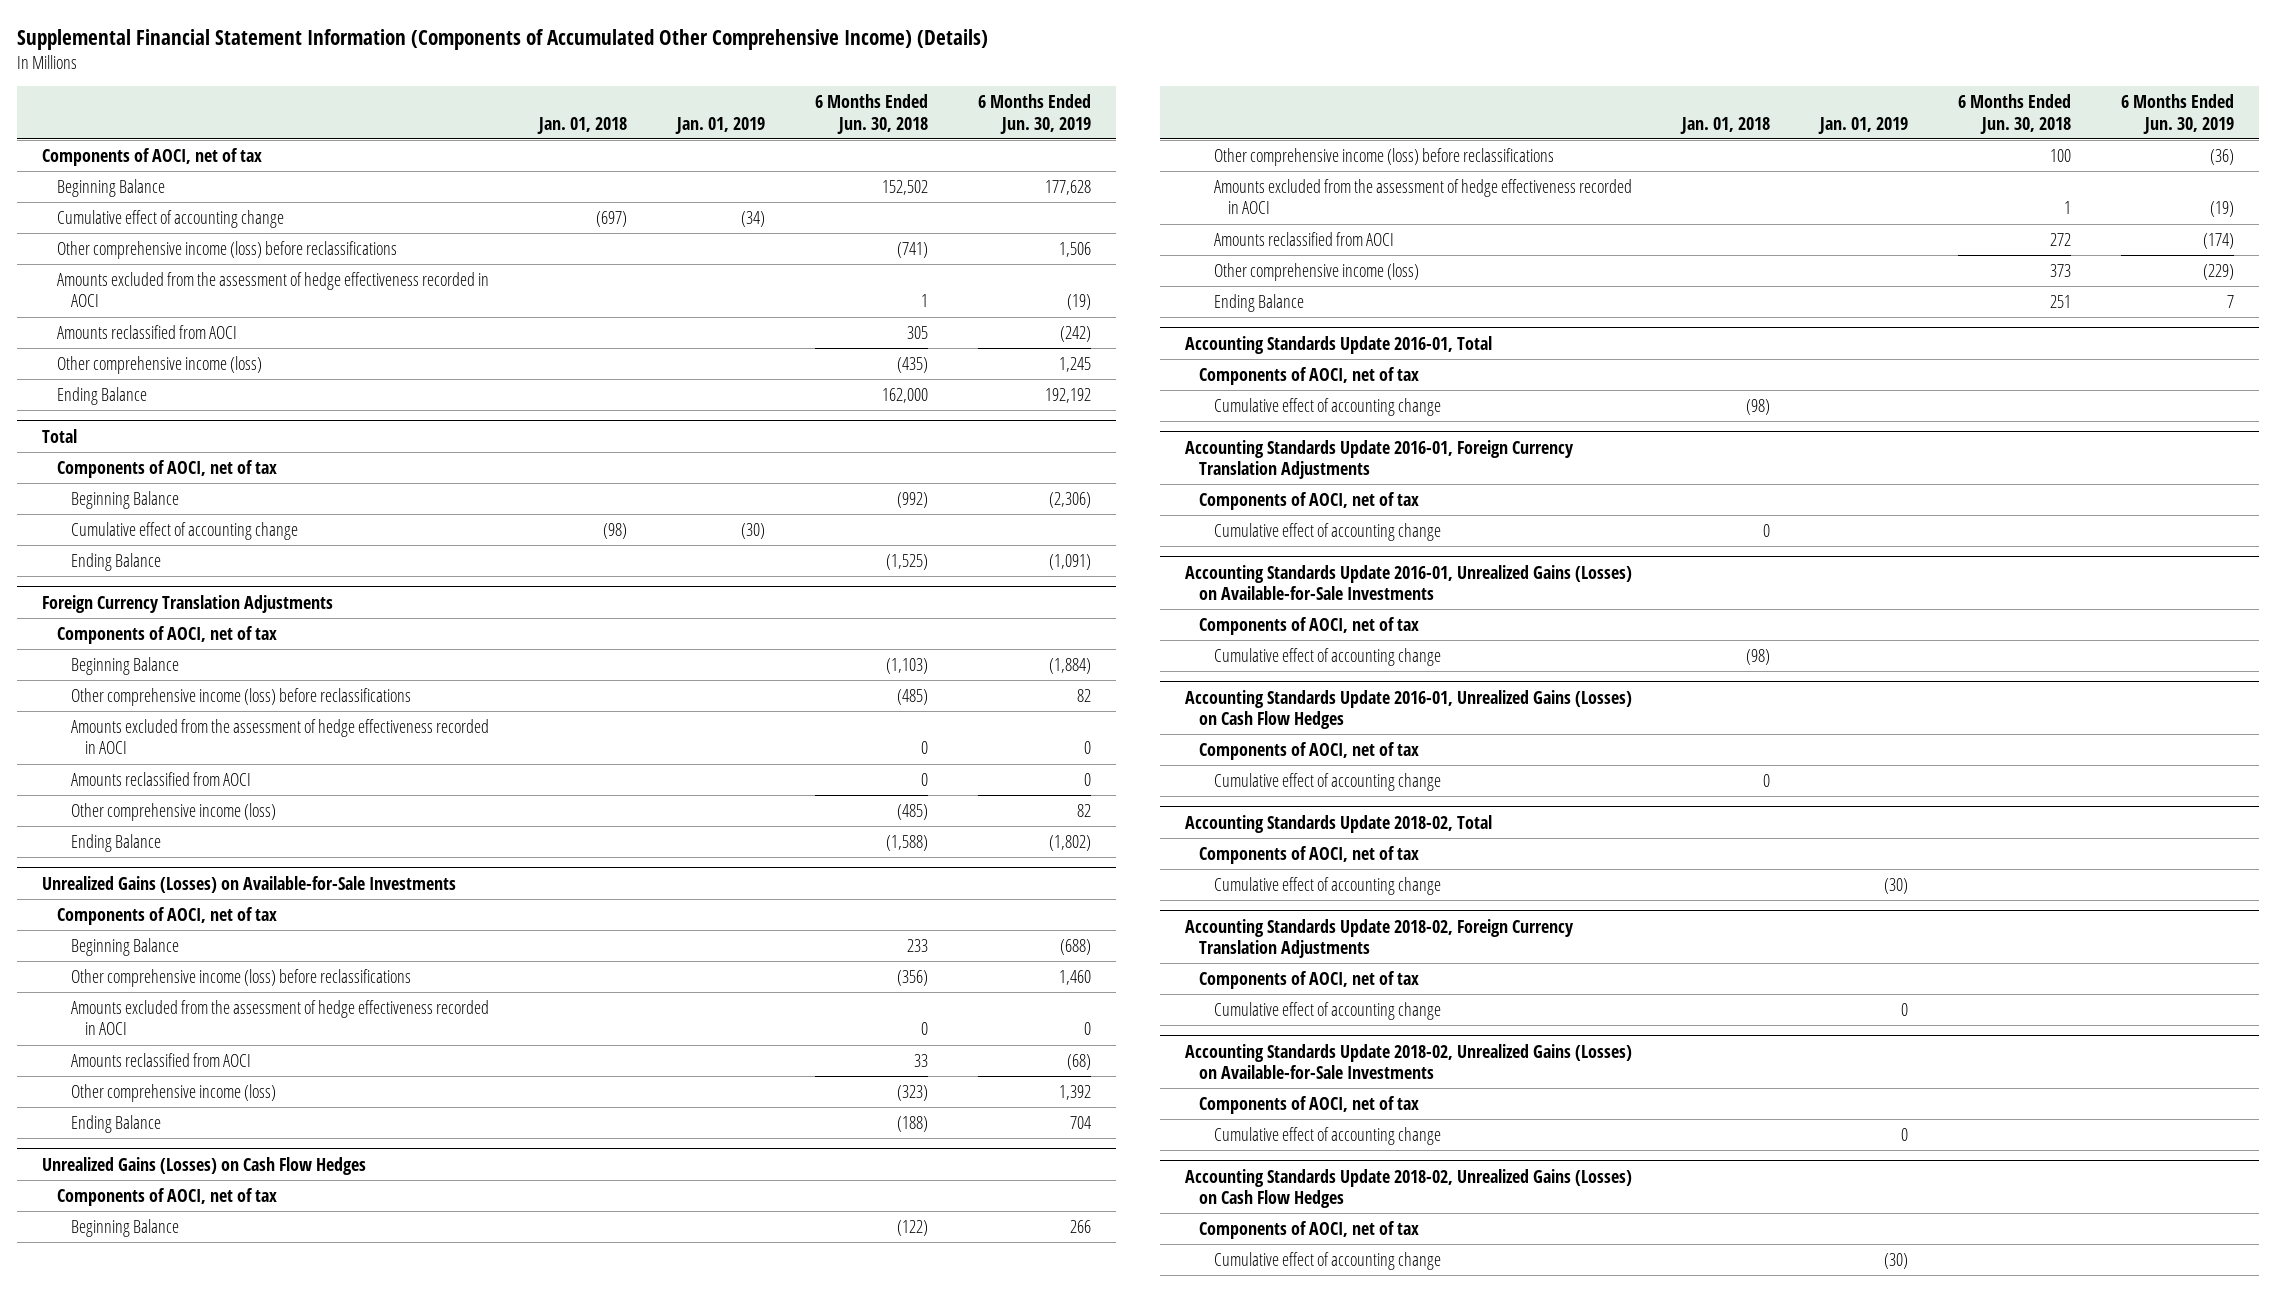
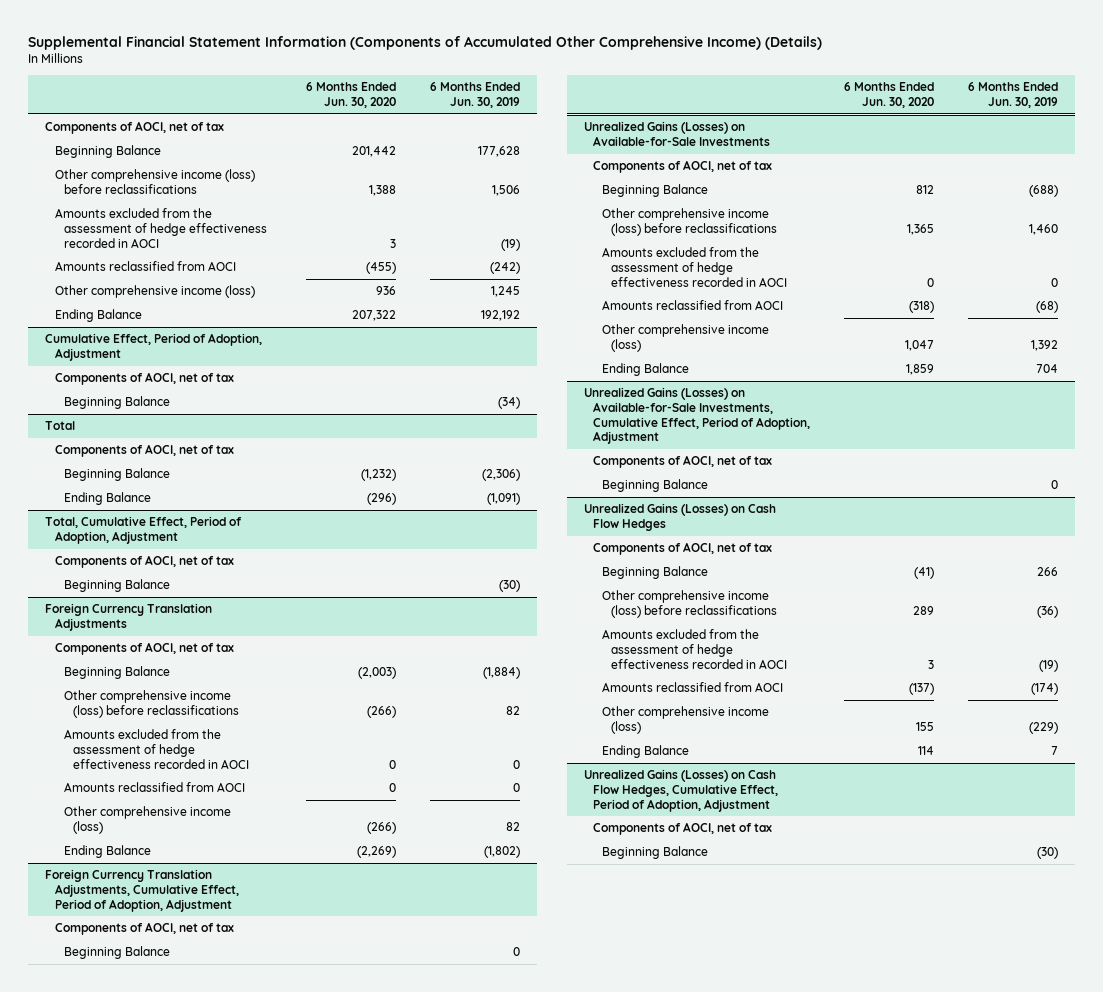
- | Jan. 01, 2018 | Jan. 01, 2019 | 6 Months Ended Jun. 30, 2018 | 6 Months Ended Jun. 30, 2019
+ | 6 Months Ended Jun. 30, 2020 | 6 Months Ended Jun. 30, 2019
- Cumulative effect of accounting change | (697) | (34) | |
+ Cumulative Effect, Period of Adoption, Adjustment
+ Components of AOCI, net of tax
+ Beginning Balance | | (34)
@ Total
- Cumulative effect of accounting change | (98) | (30) | |
+ Total, Cumulative Effect, Period of Adoption, Adjustment
+ Components of AOCI, net of tax
+ Beginning Balance | | (30)
+ Foreign Currency Translation Adjustments, Cumulative Effect, Period of Adoption, Adjustment
+ Components of AOCI, net of tax
+ Beginning Balance | | 0
+ Unrealized Gains (Losses) on Available-for-Sale Investments, Cumulative Effect, Period of Adoption, Adjustment
+ Components of AOCI, net of tax
+ Beginning Balance | | 0
- Accounting Standards Update 2016-01, Total
- Components of AOCI, net of tax
- Cumulative effect of accounting change | (98) | | |
- Accounting Standards Update 2016-01, Foreign Currency Translation Adjustments
- Components of AOCI, net of tax
- Cumulative effect of accounting change | 0 | | |
- Accounting Standards Update 2016-01, Unrealized Gains (Losses) on Available-for-Sale Investments
- Components of AOCI, net of tax
- Cumulative effect of accounting change | (98) | | |
- Accounting Standards Update 2016-01, Unrealized Gains (Losses) on Cash Flow Hedges
- Components of AOCI, net of tax
- Cumulative effect of accounting change | 0 | | |
- Accounting Standards Update 2018-02, Total
- Components of AOCI, net of tax
- Cumulative effect of accounting change | | (30) | |
- Accounting Standards Update 2018-02, Foreign Currency Translation Adjustments
- Components of AOCI, net of tax
- Cumulative effect of accounting change | | 0 | |
- Accounting Standards Update 2018-02, Unrealized Gains (Losses) on Available-for-Sale Investments
- Components of AOCI, net of tax
- Cumulative effect of accounting change | | 0 | |
- Accounting Standards Update 2018-02, Unrealized Gains (Losses) on Cash Flow Hedges
+ Unrealized Gains (Losses) on Cash Flow Hedges, Cumulative Effect, Period of Adoption, Adjustment
- Cumulative effect of accounting change | | (30) | |
+ Beginning Balance | | (30)

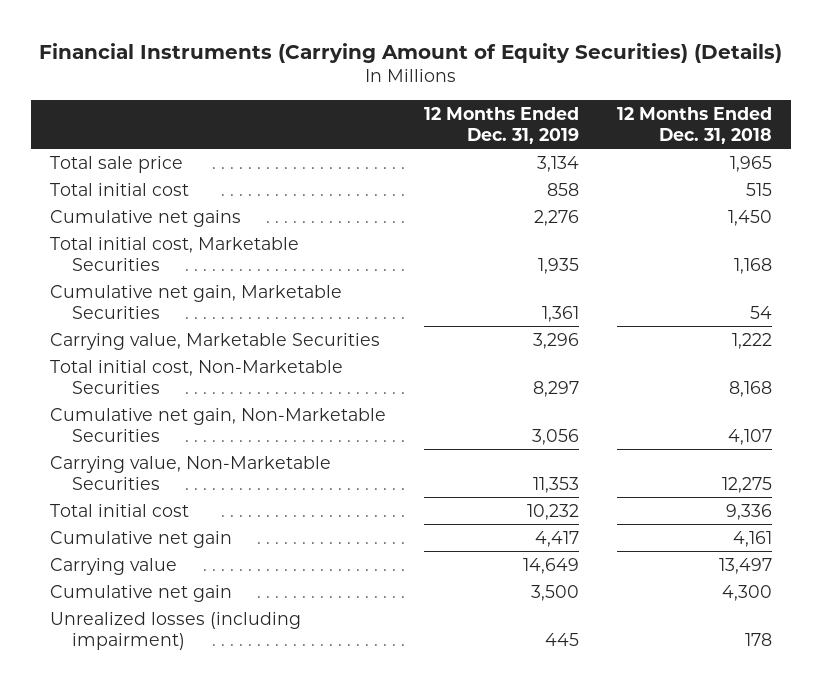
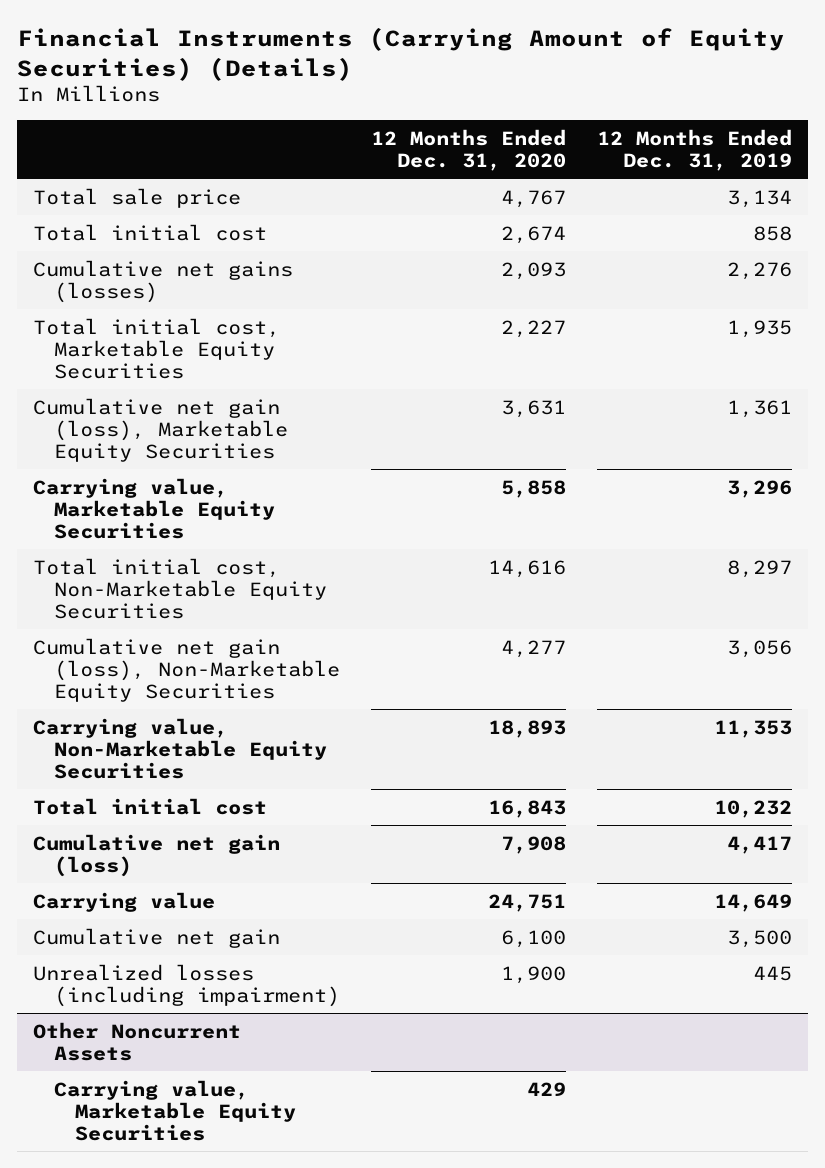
- | 12 Months Ended Dec. 31, 2019 | 12 Months Ended Dec. 31, 2018
+ | 12 Months Ended Dec. 31, 2020 | 12 Months Ended Dec. 31, 2019
- Cumulative net gains | 2,276 | 1,450
- Total initial cost, Marketable Securities | 1,935 | 1,168
- Cumulative net gain, Marketable Securities | 1,361 | 54
- Carrying value, Marketable Securities | 3,296 | 1,222
- Total initial cost, Non-Marketable Securities | 8,297 | 8,168
- Cumulative net gain, Non-Marketable Securities | 3,056 | 4,107
- Carrying value, Non-Marketable Securities | 11,353 | 12,275
+ Cumulative net gains (losses) | 2,093 | 2,276
+ Total initial cost, Marketable Equity Securities | 2,227 | 1,935
+ Cumulative net gain (loss), Marketable Equity Securities | 3,631 | 1,361
+ Carrying value, Marketable Equity Securities | 5,858 | 3,296
+ Total initial cost, Non-Marketable Equity Securities | 14,616 | 8,297
+ Cumulative net gain (loss), Non-Marketable Equity Securities | 4,277 | 3,056
+ Carrying value, Non-Marketable Equity Securities | 18,893 | 11,353
- Cumulative net gain | 4,417 | 4,161
+ Cumulative net gain (loss) | 7,908 | 4,417
+ Other Noncurrent Assets
+ Carrying value, Marketable Equity Securities | 429 |

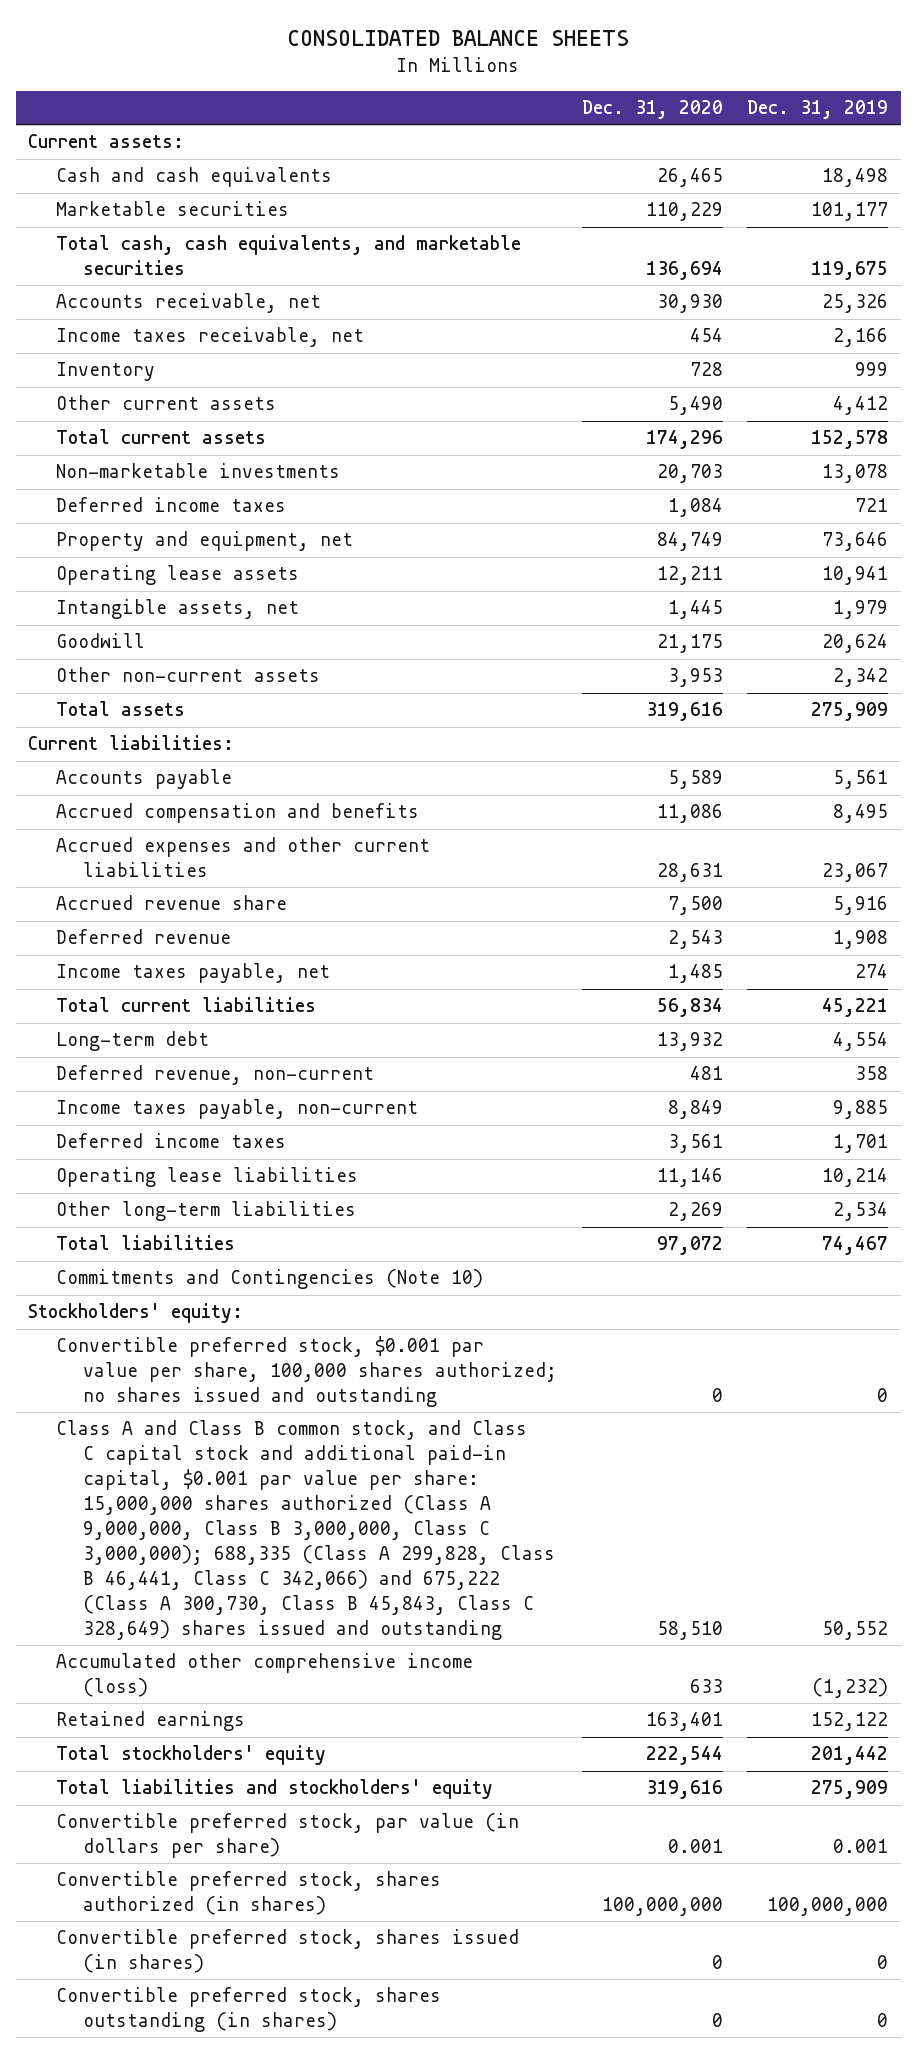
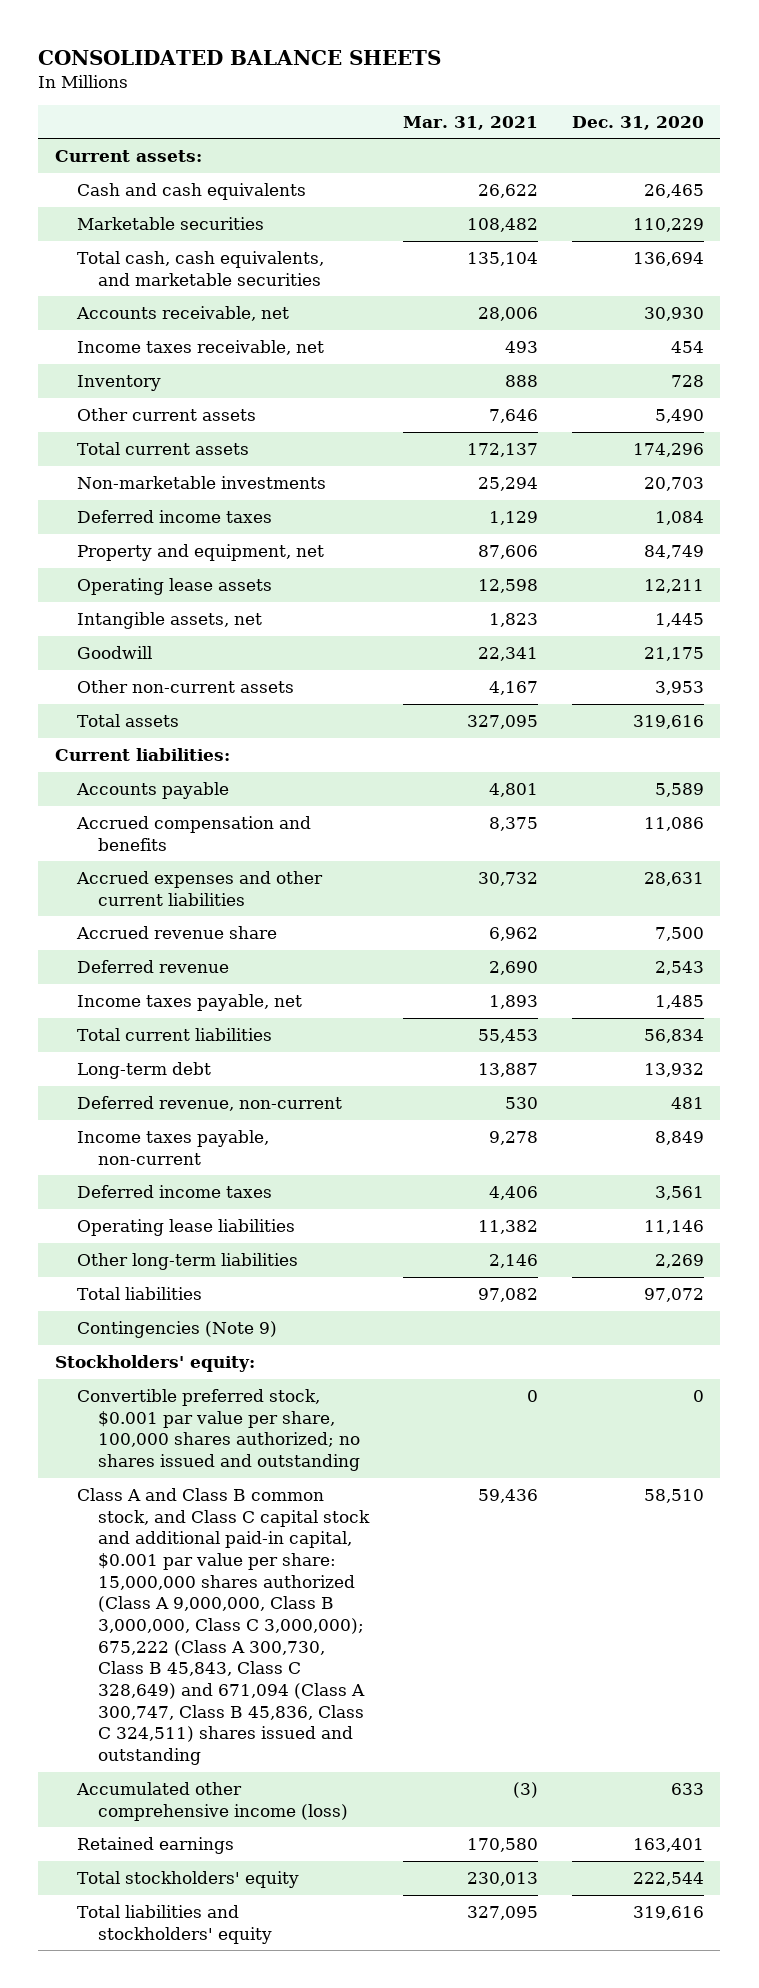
- | Dec. 31, 2020 | Dec. 31, 2019
+ | Mar. 31, 2021 | Dec. 31, 2020
- Commitments and Contingencies (Note 10)
+ Contingencies (Note 9)
- Class A and Class B common stock, and Class C capital stock and additional paid-in capital, $0.001 par value per share: 15,000,000 shares authorized (Class A 9,000,000, Class B 3,000,000, Class C 3,000,000); 688,335 (Class A 299,828, Class B 46,441, Class C 342,066) and 675,222 (Class A 300,730, Class B 45,843, Class C 328,649) shares issued and outstanding | 58,510 | 50,552
+ Class A and Class B common stock, and Class C capital stock and additional paid-in capital, $0.001 par value per share: 15,000,000 shares authorized (Class A 9,000,000, Class B 3,000,000, Class C 3,000,000); 675,222 (Class A 300,730, Class B 45,843, Class C 328,649) and 671,094 (Class A 300,747, Class B 45,836, Class C 324,511) shares issued and outstanding | 59,436 | 58,510
- Convertible preferred stock, par value (in dollars per share) | 0.001 | 0.001
- Convertible preferred stock, shares authorized (in shares) | 100,000,000 | 100,000,000
- Convertible preferred stock, shares issued (in shares) | 0 | 0
- Convertible preferred stock, shares outstanding (in shares) | 0 | 0

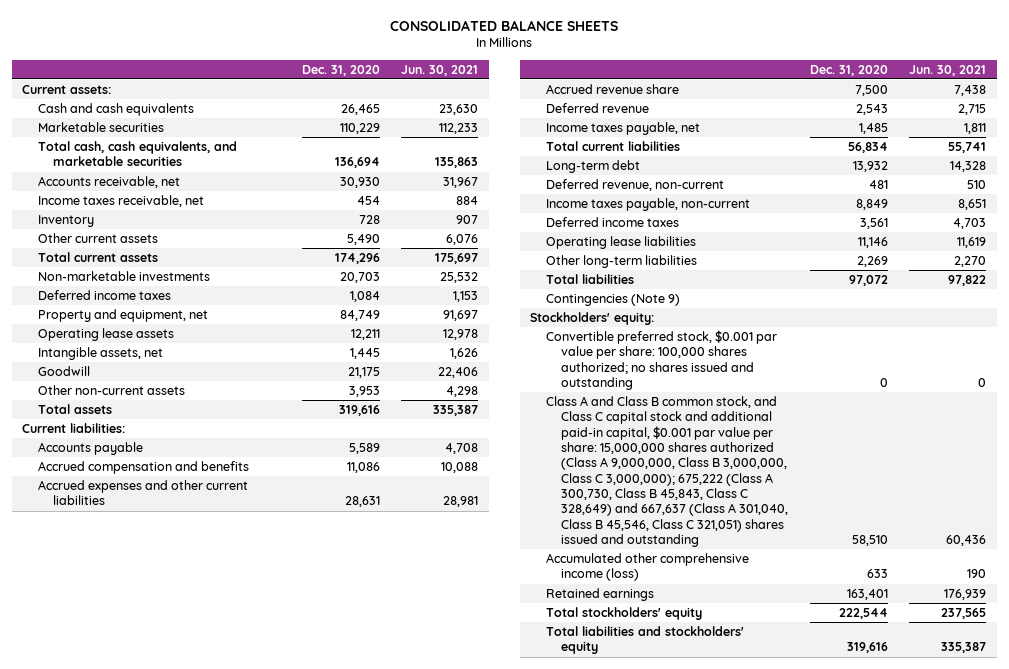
- | Mar. 31, 2021 | Dec. 31, 2020
+ | Dec. 31, 2020 | Jun. 30, 2021
- Convertible preferred stock, $0.001 par value per share, 100,000 shares authorized; no shares issued and outstanding | 0 | 0
- Class A and Class B common stock, and Class C capital stock and additional paid-in capital, $0.001 par value per share: 15,000,000 shares authorized (Class A 9,000,000, Class B 3,000,000, Class C 3,000,000); 675,222 (Class A 300,730, Class B 45,843, Class C 328,649) and 671,094 (Class A 300,747, Class B 45,836, Class C 324,511) shares issued and outstanding | 59,436 | 58,510
+ Convertible preferred stock, $0.001 par value per share: 100,000 shares authorized; no shares issued and outstanding | 0 | 0
+ Class A and Class B common stock, and Class C capital stock and additional paid-in capital, $0.001 par value per share: 15,000,000 shares authorized (Class A 9,000,000, Class B 3,000,000, Class C 3,000,000); 675,222 (Class A 300,730, Class B 45,843, Class C 328,649) and 667,637 (Class A 301,040, Class B 45,546, Class C 321,051) shares issued and outstanding | 58,510 | 60,436

